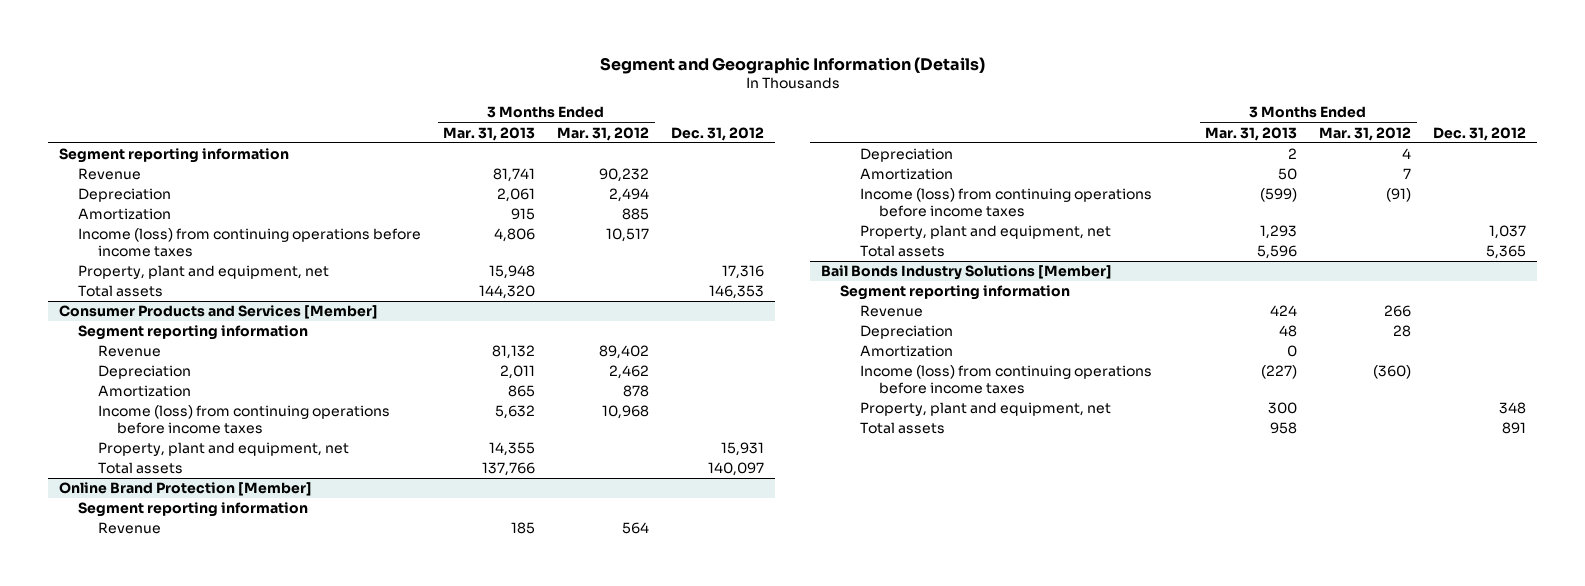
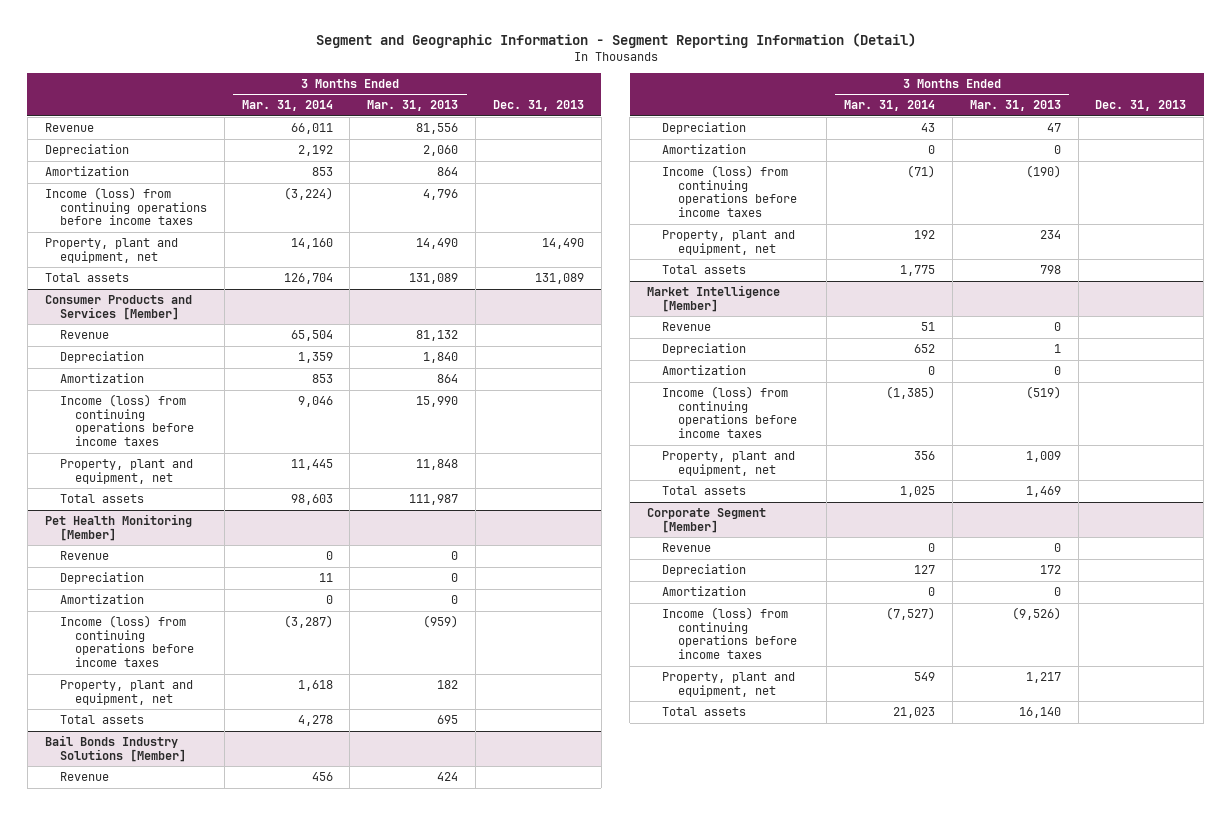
- Segment and Geographic Information (Details)
+ Segment and Geographic Information - Segment Reporting Information (Detail)
- | 3 Months Ended Mar. 31, 2013 | 3 Months Ended Mar. 31, 2012 | Dec. 31, 2012
+ | 3 Months Ended Mar. 31, 2014 | 3 Months Ended Mar. 31, 2013 | Dec. 31, 2013
- Segment reporting information
- Revenue | 81,741 | 90,232 |
- Depreciation | 2,061 | 2,494 |
- Amortization | 915 | 885 |
- Income (loss) from continuing operations before income taxes | 4,806 | 10,517 |
- Property, plant and equipment, net | 15,948 | | 17,316
- Total assets | 144,320 | | 146,353
+ Revenue | 66,011 | 81,556 |
+ Depreciation | 2,192 | 2,060 |
+ Amortization | 853 | 864 |
+ Income (loss) from continuing operations before income taxes | (3,224) | 4,796 |
+ Property, plant and equipment, net | 14,160 | 14,490 | 14,490
+ Total assets | 126,704 | 131,089 | 131,089
@ Consumer Products and Services [Member]
- Segment reporting information
- Depreciation | 2,011 | 2,462 |
- Amortization | 865 | 878 |
- Income (loss) from continuing operations before income taxes | 5,632 | 10,968 |
- Property, plant and equipment, net | 14,355 | | 15,931
- Total assets | 137,766 | | 140,097
- Online Brand Protection [Member]
- Segment reporting information
- Revenue | 185 | 564 |
- Depreciation | 2 | 4 |
- Amortization | 50 | 7 |
- Income (loss) from continuing operations before income taxes | (599) | (91) |
- Property, plant and equipment, net | 1,293 | | 1,037
- Total assets | 5,596 | | 5,365
@ Consumer Products and Services [Member]
+ Depreciation | 1,359 | 1,840 |
+ Amortization | 853 | 864 |
+ Income (loss) from continuing operations before income taxes | 9,046 | 15,990 |
+ Property, plant and equipment, net | 11,445 | 11,848 |
+ Total assets | 98,603 | 111,987 |
+ Pet Health Monitoring [Member]
+ Revenue | 0 | 0 |
+ Depreciation | 11 | 0 |
+ Amortization | 0 | 0 |
+ Income (loss) from continuing operations before income taxes | (3,287) | (959) |
+ Property, plant and equipment, net | 1,618 | 182 |
+ Total assets | 4,278 | 695 |
@ Bail Bonds Industry Solutions [Member]
- Segment reporting information
- Depreciation | 48 | 28 |
+ Depreciation | 43 | 47 |
- Income (loss) from continuing operations before income taxes | (227) | (360) |
- Property, plant and equipment, net | 300 | | 348
- Total assets | 958 | | 891
+ Income (loss) from continuing operations before income taxes | (71) | (190) |
+ Property, plant and equipment, net | 192 | 234 |
+ Total assets | 1,775 | 798 |
+ Market Intelligence [Member]
+ Revenue | 51 | 0 |
+ Depreciation | 652 | 1 |
+ Amortization | 0 | 0 |
+ Income (loss) from continuing operations before income taxes | (1,385) | (519) |
+ Property, plant and equipment, net | 356 | 1,009 |
+ Total assets | 1,025 | 1,469 |
+ Corporate Segment [Member]
+ Revenue | 0 | 0 |
+ Depreciation | 127 | 172 |
+ Amortization | 0 | 0 |
+ Income (loss) from continuing operations before income taxes | (7,527) | (9,526) |
+ Property, plant and equipment, net | 549 | 1,217 |
+ Total assets | 21,023 | 16,140 |

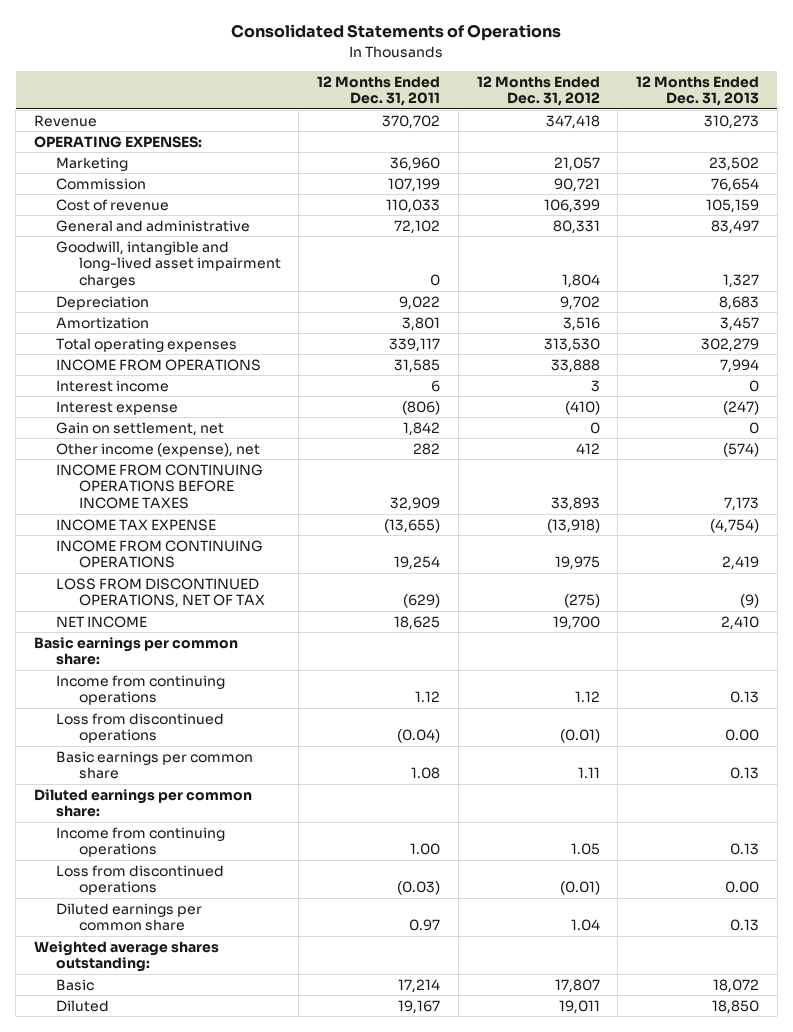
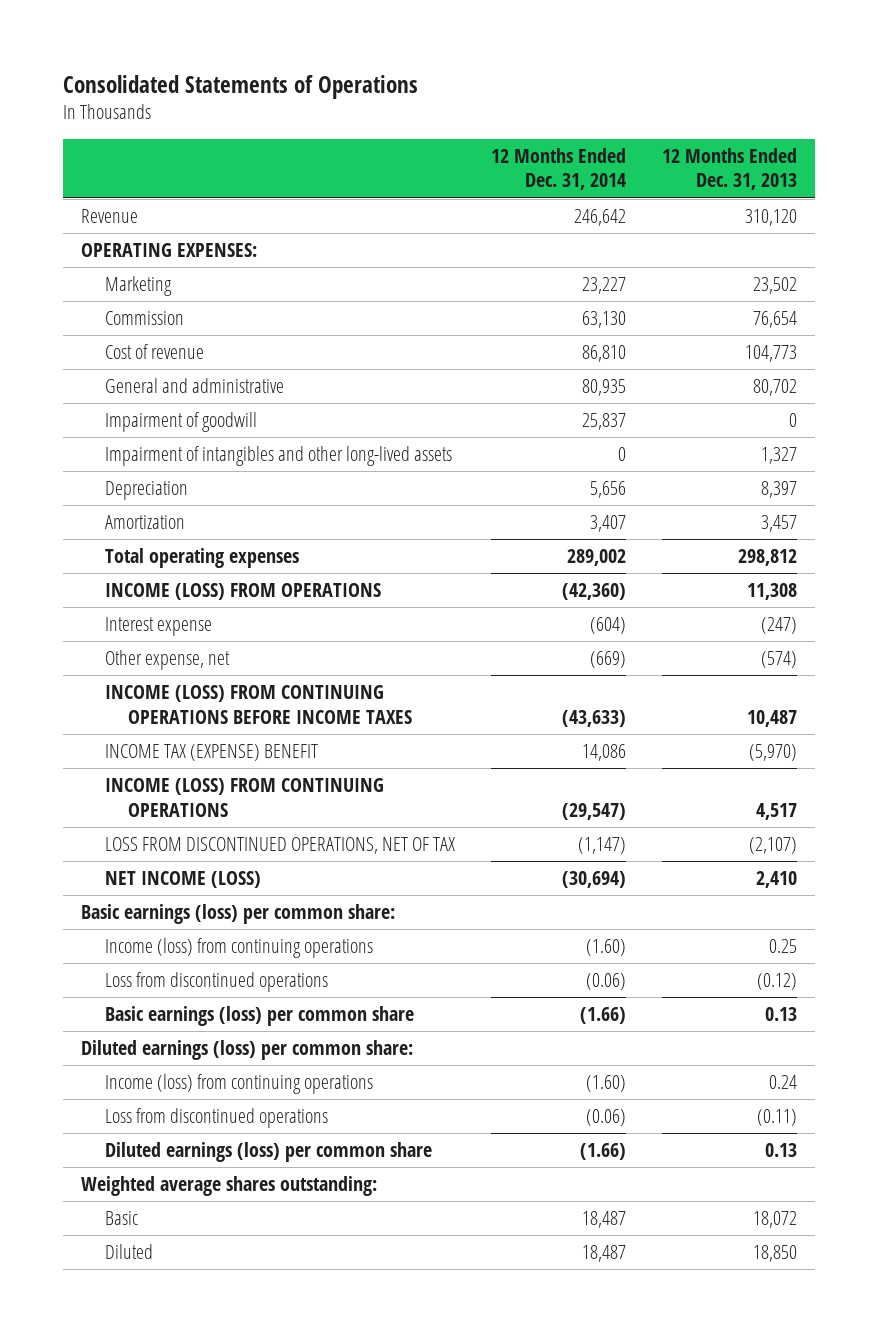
- | 12 Months Ended Dec. 31, 2011 | 12 Months Ended Dec. 31, 2012 | 12 Months Ended Dec. 31, 2013
+ | 12 Months Ended Dec. 31, 2014 | 12 Months Ended Dec. 31, 2013
- Revenue | 370,702 | 347,418 | 310,273
+ Revenue | 246,642 | 310,120
- Cost of revenue | 110,033 | 106,399 | 105,159
- General and administrative | 72,102 | 80,331 | 83,497
- Goodwill, intangible and long-lived asset impairment charges | 0 | 1,804 | 1,327
- Depreciation | 9,022 | 9,702 | 8,683
+ Cost of revenue | 86,810 | 104,773
+ General and administrative | 80,935 | 80,702
+ Impairment of goodwill | 25,837 | 0
+ Impairment of intangibles and other long-lived assets | 0 | 1,327
+ Depreciation | 5,656 | 8,397
- Total operating expenses | 339,117 | 313,530 | 302,279
- INCOME FROM OPERATIONS | 31,585 | 33,888 | 7,994
- Interest income | 6 | 3 | 0
+ Total operating expenses | 289,002 | 298,812
+ INCOME (LOSS) FROM OPERATIONS | (42,360) | 11,308
- Gain on settlement, net | 1,842 | 0 | 0
- Other income (expense), net | 282 | 412 | (574)
- INCOME FROM CONTINUING OPERATIONS BEFORE INCOME TAXES | 32,909 | 33,893 | 7,173
- INCOME TAX EXPENSE | (13,655) | (13,918) | (4,754)
- INCOME FROM CONTINUING OPERATIONS | 19,254 | 19,975 | 2,419
- LOSS FROM DISCONTINUED OPERATIONS, NET OF TAX | (629) | (275) | (9)
- NET INCOME | 18,625 | 19,700 | 2,410
- Basic earnings per common share:
- Income from continuing operations | 1.12 | 1.12 | 0.13
- Loss from discontinued operations | (0.04) | (0.01) | 0.00
- Basic earnings per common share | 1.08 | 1.11 | 0.13
- Diluted earnings per common share:
- Income from continuing operations | 1.00 | 1.05 | 0.13
- Loss from discontinued operations | (0.03) | (0.01) | 0.00
- Diluted earnings per common share | 0.97 | 1.04 | 0.13
+ Other expense, net | (669) | (574)
+ INCOME (LOSS) FROM CONTINUING OPERATIONS BEFORE INCOME TAXES | (43,633) | 10,487
+ INCOME TAX (EXPENSE) BENEFIT | 14,086 | (5,970)
+ INCOME (LOSS) FROM CONTINUING OPERATIONS | (29,547) | 4,517
+ LOSS FROM DISCONTINUED OPERATIONS, NET OF TAX | (1,147) | (2,107)
+ NET INCOME (LOSS) | (30,694) | 2,410
+ Basic earnings (loss) per common share:
+ Income (loss) from continuing operations | (1.60) | 0.25
+ Loss from discontinued operations | (0.06) | (0.12)
+ Basic earnings (loss) per common share | (1.66) | 0.13
+ Diluted earnings (loss) per common share:
+ Income (loss) from continuing operations | (1.60) | 0.24
+ Loss from discontinued operations | (0.06) | (0.11)
+ Diluted earnings (loss) per common share | (1.66) | 0.13

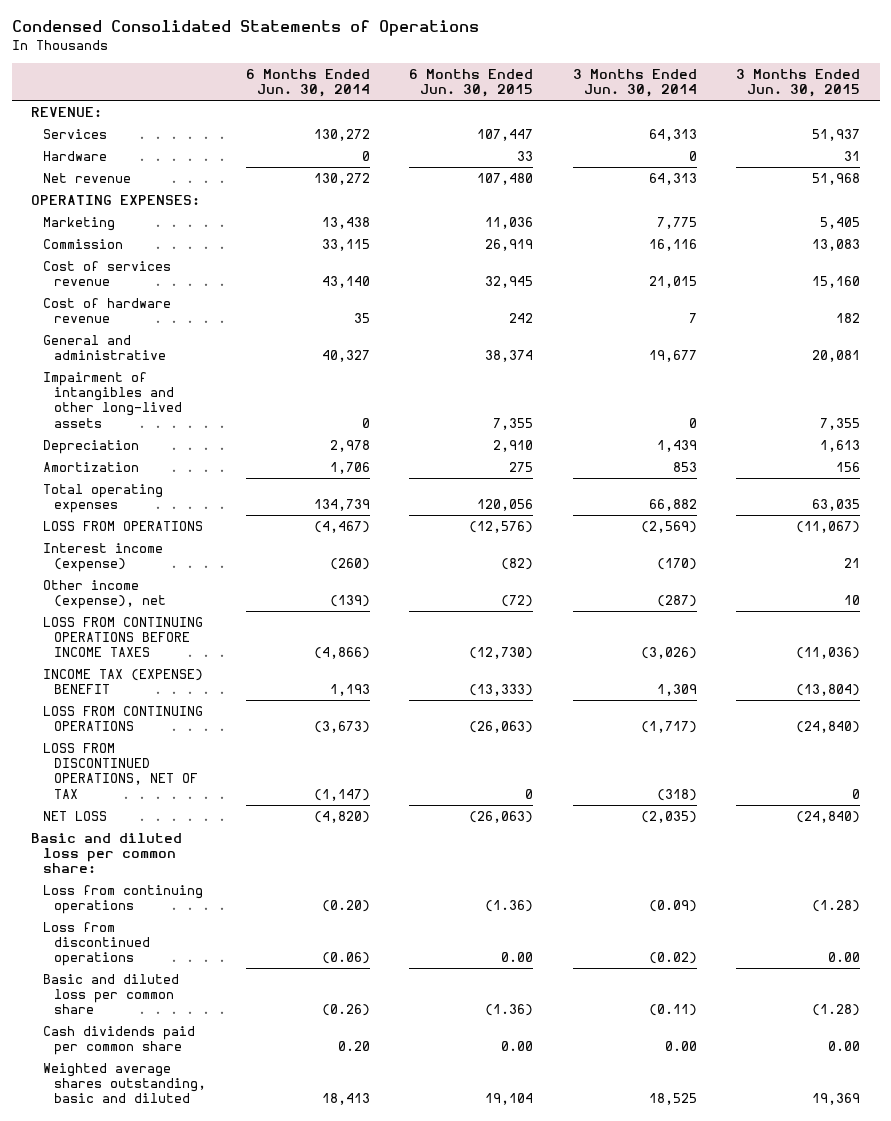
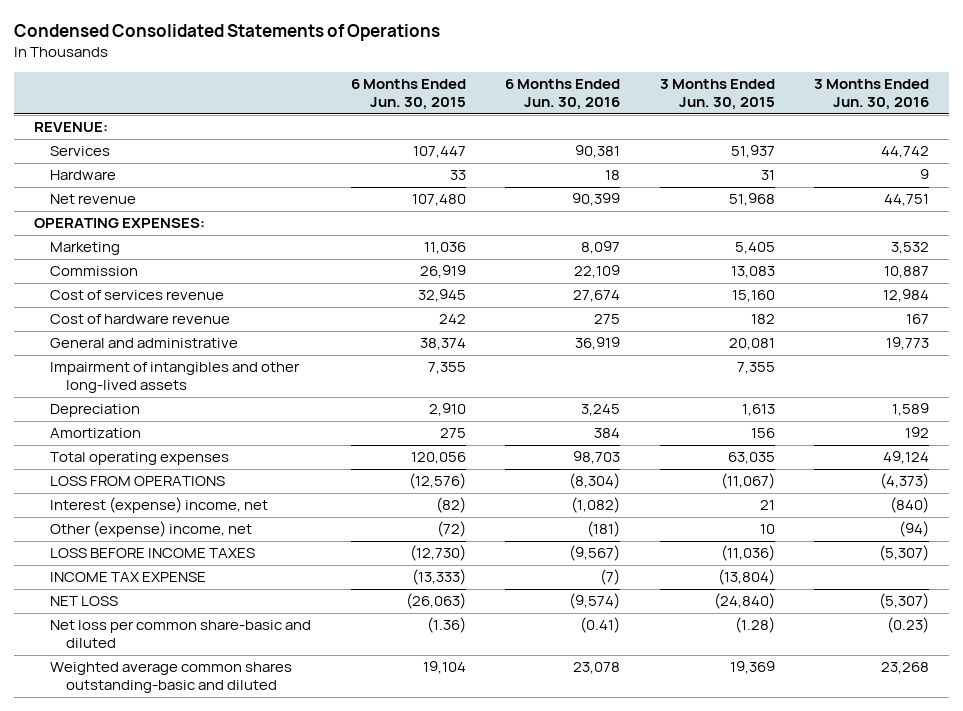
- | 6 Months Ended Jun. 30, 2014 | 6 Months Ended Jun. 30, 2015 | 3 Months Ended Jun. 30, 2014 | 3 Months Ended Jun. 30, 2015
+ | 6 Months Ended Jun. 30, 2015 | 6 Months Ended Jun. 30, 2016 | 3 Months Ended Jun. 30, 2015 | 3 Months Ended Jun. 30, 2016
- Interest income (expense) | (260) | (82) | (170) | 21
- Other income (expense), net | (139) | (72) | (287) | 10
- LOSS FROM CONTINUING OPERATIONS BEFORE INCOME TAXES | (4,866) | (12,730) | (3,026) | (11,036)
- INCOME TAX (EXPENSE) BENEFIT | 1,193 | (13,333) | 1,309 | (13,804)
- LOSS FROM CONTINUING OPERATIONS | (3,673) | (26,063) | (1,717) | (24,840)
- LOSS FROM DISCONTINUED OPERATIONS, NET OF TAX | (1,147) | 0 | (318) | 0
+ Interest (expense) income, net | (82) | (1,082) | 21 | (840)
+ Other (expense) income, net | (72) | (181) | 10 | (94)
+ LOSS BEFORE INCOME TAXES | (12,730) | (9,567) | (11,036) | (5,307)
+ INCOME TAX EXPENSE | (13,333) | (7) | (13,804) |
- Basic and diluted loss per common share:
- Loss from continuing operations | (0.20) | (1.36) | (0.09) | (1.28)
- Loss from discontinued operations | (0.06) | 0.00 | (0.02) | 0.00
- Basic and diluted loss per common share | (0.26) | (1.36) | (0.11) | (1.28)
- Cash dividends paid per common share | 0.20 | 0.00 | 0.00 | 0.00
- Weighted average shares outstanding, basic and diluted | 18,413 | 19,104 | 18,525 | 19,369
+ Net loss per common share-basic and diluted | (1.36) | (0.41) | (1.28) | (0.23)
+ Weighted average common shares outstanding-basic and diluted | 19,104 | 23,078 | 19,369 | 23,268

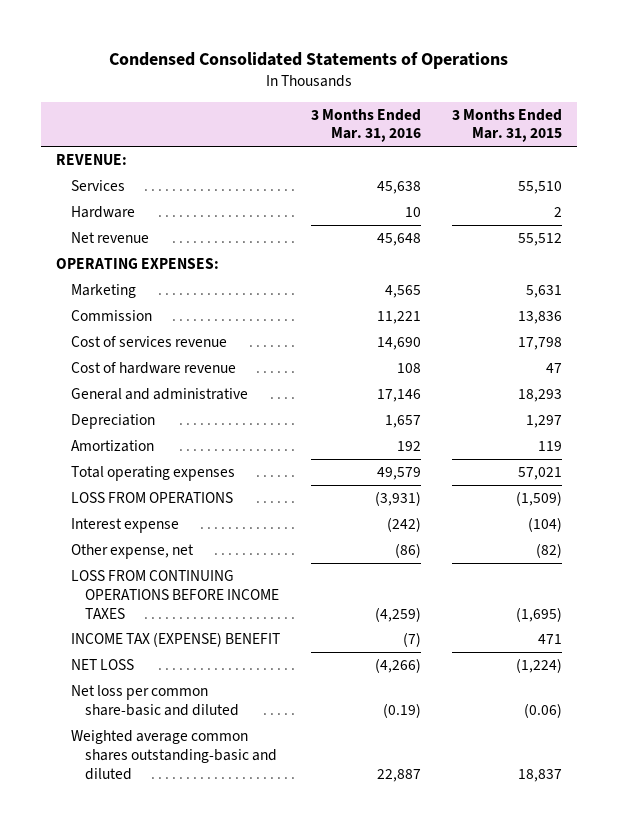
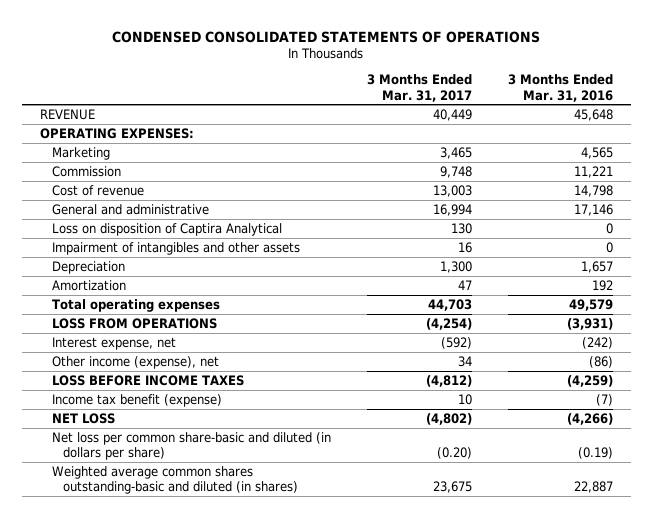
- Condensed Consolidated Statements of Operations
+ CONDENSED CONSOLIDATED STATEMENTS OF OPERATIONS
- | 3 Months Ended Mar. 31, 2016 | 3 Months Ended Mar. 31, 2015
+ | 3 Months Ended Mar. 31, 2017 | 3 Months Ended Mar. 31, 2016
- REVENUE:
- Services | 45,638 | 55,510
- Hardware | 10 | 2
- Net revenue | 45,648 | 55,512
+ REVENUE | 40,449 | 45,648
- Cost of services revenue | 14,690 | 17,798
- Cost of hardware revenue | 108 | 47
+ Cost of revenue | 13,003 | 14,798
+ Loss on disposition of Captira Analytical | 130 | 0
+ Impairment of intangibles and other assets | 16 | 0
- Interest expense | (242) | (104)
- Other expense, net | (86) | (82)
- LOSS FROM CONTINUING OPERATIONS BEFORE INCOME TAXES | (4,259) | (1,695)
- INCOME TAX (EXPENSE) BENEFIT | (7) | 471
+ Interest expense, net | (592) | (242)
+ Other income (expense), net | 34 | (86)
+ LOSS BEFORE INCOME TAXES | (4,812) | (4,259)
+ Income tax benefit (expense) | 10 | (7)
- Net loss per common share-basic and diluted | (0.19) | (0.06)
- Weighted average common shares outstanding-basic and diluted | 22,887 | 18,837
+ Net loss per common share-basic and diluted (in dollars per share) | (0.20) | (0.19)
+ Weighted average common shares outstanding-basic and diluted (in shares) | 23,675 | 22,887

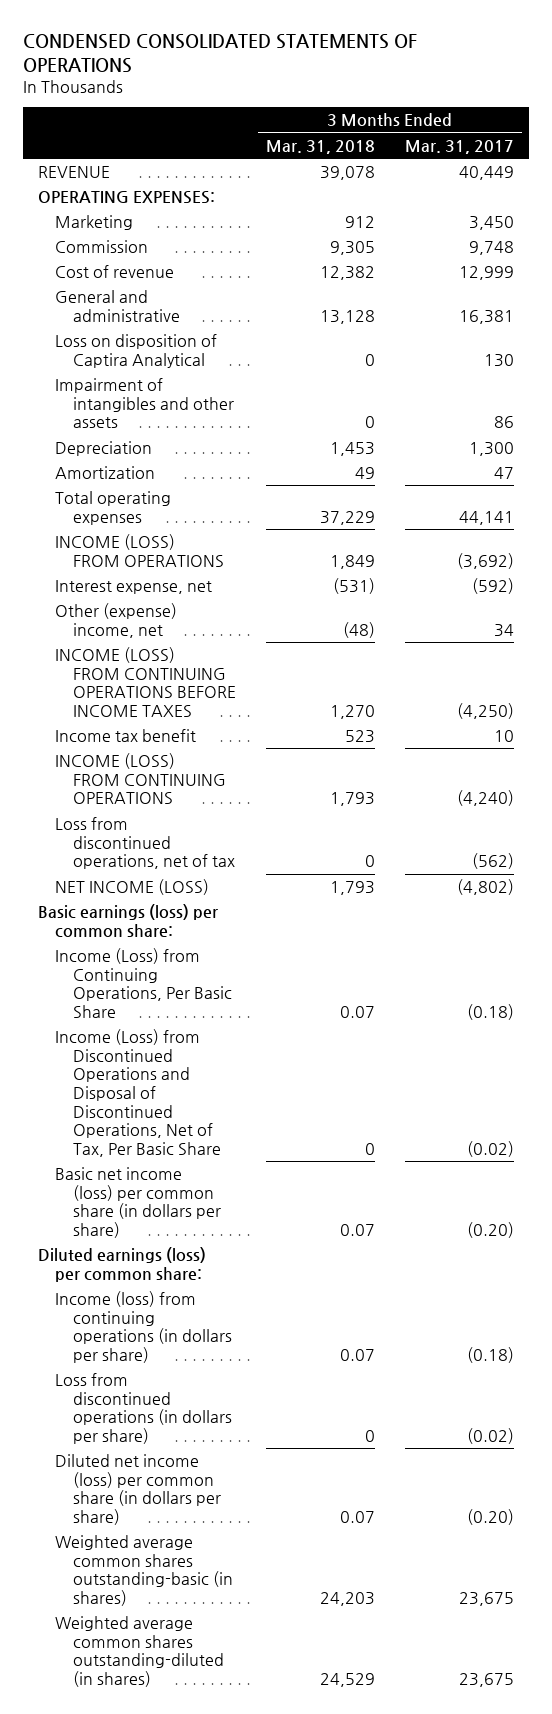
- | 3 Months Ended Mar. 31, 2017 | 3 Months Ended Mar. 31, 2016
+ | 3 Months Ended Mar. 31, 2018 | 3 Months Ended Mar. 31, 2017
- Marketing | 3,465 | 4,565
+ Marketing | 912 | 3,450
- Cost of revenue | 13,003 | 14,798
- General and administrative | 16,994 | 17,146
+ Cost of revenue | 12,382 | 12,999
+ General and administrative | 13,128 | 16,381
- Impairment of intangibles and other assets | 16 | 0
+ Impairment of intangibles and other assets | 0 | 86
- Total operating expenses | 44,703 | 49,579
- LOSS FROM OPERATIONS | (4,254) | (3,931)
+ Total operating expenses | 37,229 | 44,141
+ INCOME (LOSS) FROM OPERATIONS | 1,849 | (3,692)
- Other income (expense), net | 34 | (86)
- LOSS BEFORE INCOME TAXES | (4,812) | (4,259)
- Income tax benefit (expense) | 10 | (7)
- NET LOSS | (4,802) | (4,266)
- Net loss per common share-basic and diluted (in dollars per share) | (0.20) | (0.19)
- Weighted average common shares outstanding-basic and diluted (in shares) | 23,675 | 22,887
+ Other (expense) income, net | (48) | 34
+ INCOME (LOSS) FROM CONTINUING OPERATIONS BEFORE INCOME TAXES | 1,270 | (4,250)
+ Income tax benefit | 523 | 10
+ INCOME (LOSS) FROM CONTINUING OPERATIONS | 1,793 | (4,240)
+ Loss from discontinued operations, net of tax | 0 | (562)
+ NET INCOME (LOSS) | 1,793 | (4,802)
+ Basic earnings (loss) per common share:
+ Income (Loss) from Continuing Operations, Per Basic Share | 0.07 | (0.18)
+ Income (Loss) from Discontinued Operations and Disposal of Discontinued Operations, Net of Tax, Per Basic Share | 0 | (0.02)
+ Basic net income (loss) per common share (in dollars per share) | 0.07 | (0.20)
+ Diluted earnings (loss) per common share:
+ Income (loss) from continuing operations (in dollars per share) | 0.07 | (0.18)
+ Loss from discontinued operations (in dollars per share) | 0 | (0.02)
+ Diluted net income (loss) per common share (in dollars per share) | 0.07 | (0.20)
+ Weighted average common shares outstanding-basic (in shares) | 24,203 | 23,675
+ Weighted average common shares outstanding-diluted (in shares) | 24,529 | 23,675

